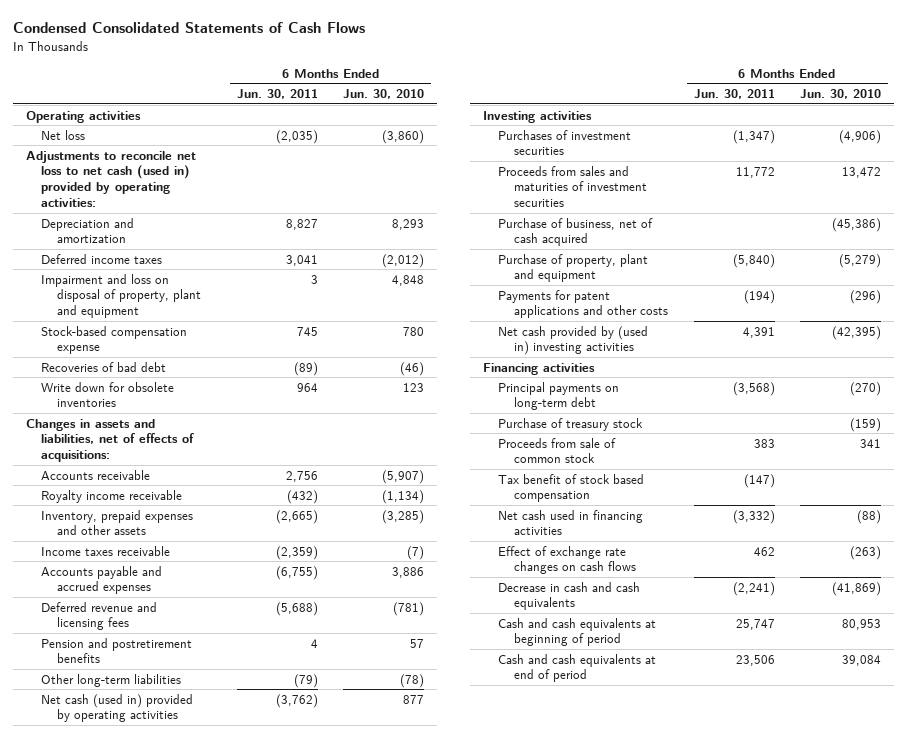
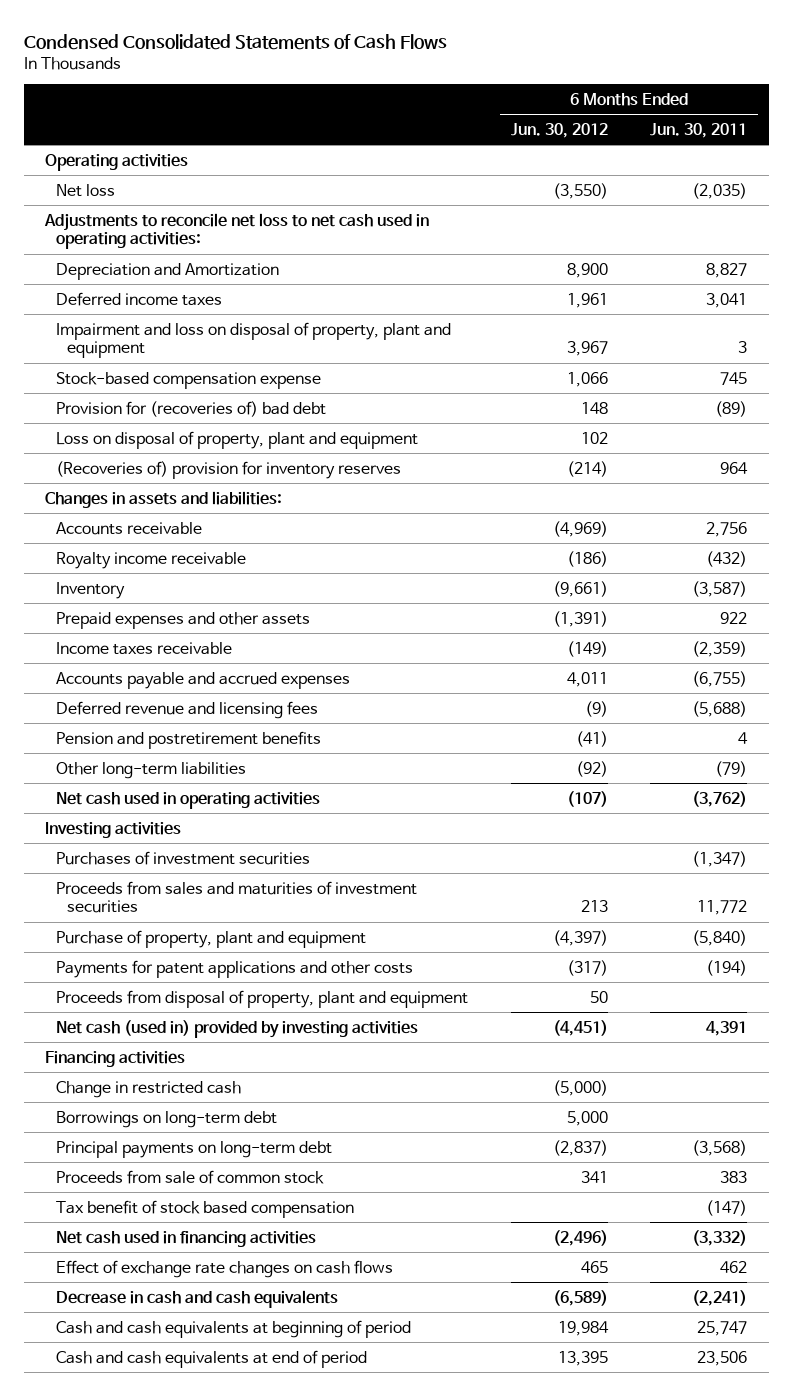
- | 6 Months Ended Jun. 30, 2011 | 6 Months Ended Jun. 30, 2010
+ | 6 Months Ended Jun. 30, 2012 | 6 Months Ended Jun. 30, 2011
- Adjustments to reconcile net loss to net cash (used in) provided by operating activities:
- Depreciation and amortization | 8,827 | 8,293
+ Adjustments to reconcile net loss to net cash used in operating activities:
+ Depreciation and Amortization | 8,900 | 8,827
- Recoveries of bad debt | (89) | (46)
- Write down for obsolete inventories | 964 | 123
- Changes in assets and liabilities, net of effects of acquisitions:
+ Provision for (recoveries of) bad debt | 148 | (89)
+ Loss on disposal of property, plant and equipment | 102 |
+ (Recoveries of) provision for inventory reserves | (214) | 964
+ Changes in assets and liabilities:
- Inventory, prepaid expenses and other assets | (2,665) | (3,285)
+ Inventory | (9,661) | (3,587)
+ Prepaid expenses and other assets | (1,391) | 922
- Net cash (used in) provided by operating activities | (3,762) | 877
+ Net cash used in operating activities | (107) | (3,762)
- Purchase of business, net of cash acquired | | (45,386)
- Net cash provided by (used in) investing activities | 4,391 | (42,395)
+ Proceeds from disposal of property, plant and equipment | 50 |
+ Net cash (used in) provided by investing activities | (4,451) | 4,391
+ Change in restricted cash | (5,000) |
+ Borrowings on long-term debt | 5,000 |
- Purchase of treasury stock | | (159)

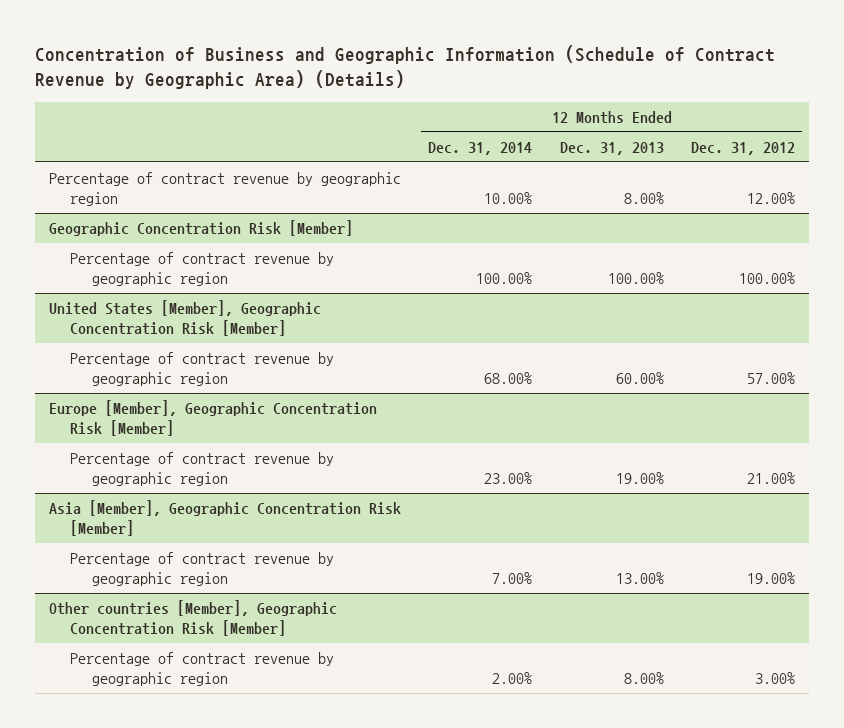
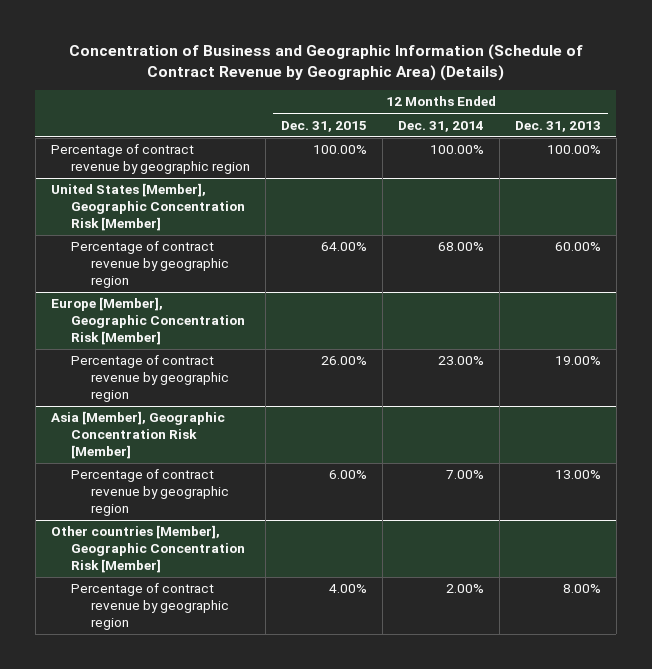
- | 12 Months Ended Dec. 31, 2014 | 12 Months Ended Dec. 31, 2013 | 12 Months Ended Dec. 31, 2012
+ | 12 Months Ended Dec. 31, 2015 | 12 Months Ended Dec. 31, 2014 | 12 Months Ended Dec. 31, 2013
- Percentage of contract revenue by geographic region | 10.00% | 8.00% | 12.00%
- Geographic Concentration Risk [Member]

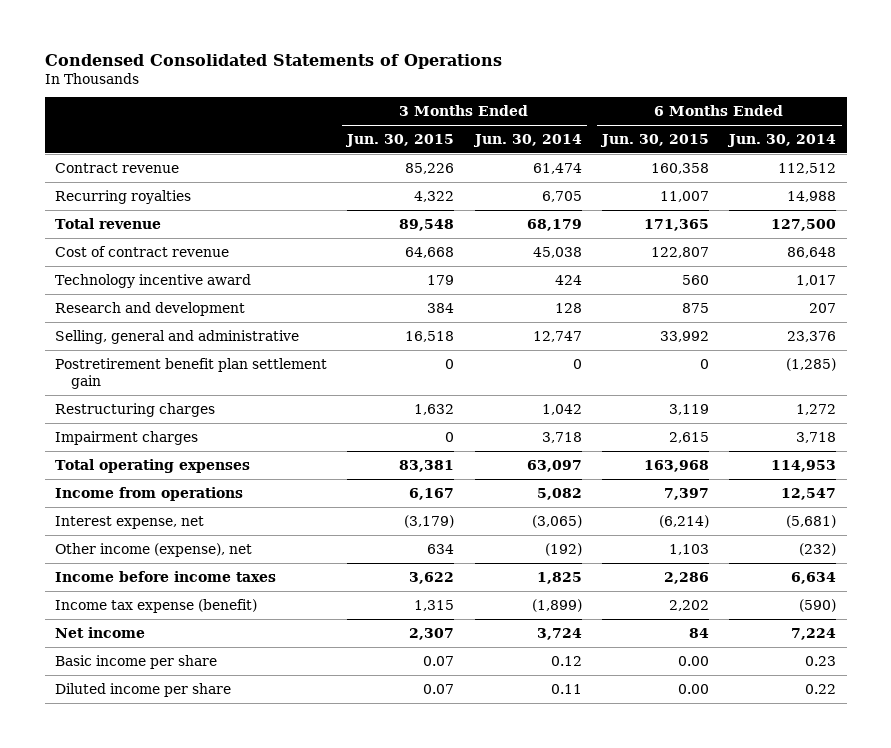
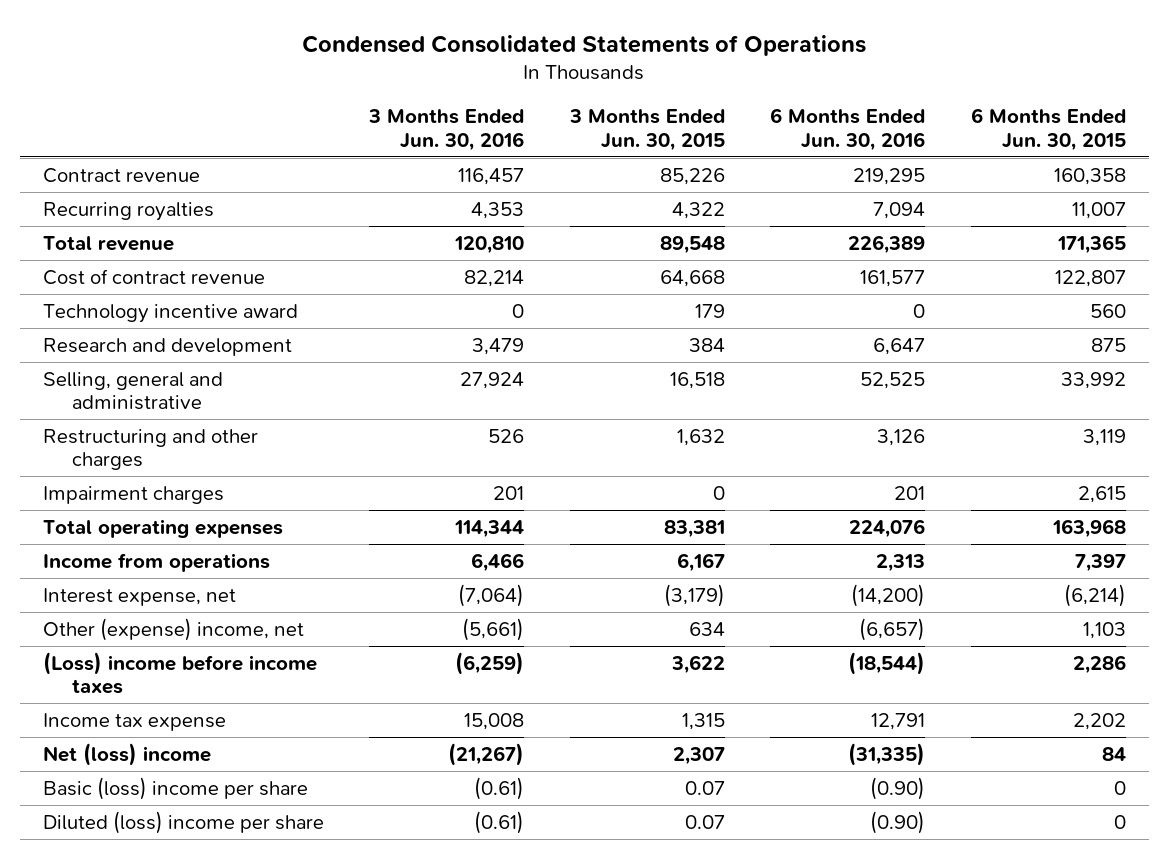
- | 3 Months Ended Jun. 30, 2015 | 3 Months Ended Jun. 30, 2014 | 6 Months Ended Jun. 30, 2015 | 6 Months Ended Jun. 30, 2014
+ | 3 Months Ended Jun. 30, 2016 | 3 Months Ended Jun. 30, 2015 | 6 Months Ended Jun. 30, 2016 | 6 Months Ended Jun. 30, 2015
- Postretirement benefit plan settlement gain | 0 | 0 | 0 | (1,285)
- Restructuring charges | 1,632 | 1,042 | 3,119 | 1,272
+ Restructuring and other charges | 526 | 1,632 | 3,126 | 3,119
- Other income (expense), net | 634 | (192) | 1,103 | (232)
- Income before income taxes | 3,622 | 1,825 | 2,286 | 6,634
- Income tax expense (benefit) | 1,315 | (1,899) | 2,202 | (590)
- Net income | 2,307 | 3,724 | 84 | 7,224
- Basic income per share | 0.07 | 0.12 | 0.00 | 0.23
- Diluted income per share | 0.07 | 0.11 | 0.00 | 0.22
+ Other (expense) income, net | (5,661) | 634 | (6,657) | 1,103
+ (Loss) income before income taxes | (6,259) | 3,622 | (18,544) | 2,286
+ Income tax expense | 15,008 | 1,315 | 12,791 | 2,202
+ Net (loss) income | (21,267) | 2,307 | (31,335) | 84
+ Basic (loss) income per share | (0.61) | 0.07 | (0.90) | 0
+ Diluted (loss) income per share | (0.61) | 0.07 | (0.90) | 0

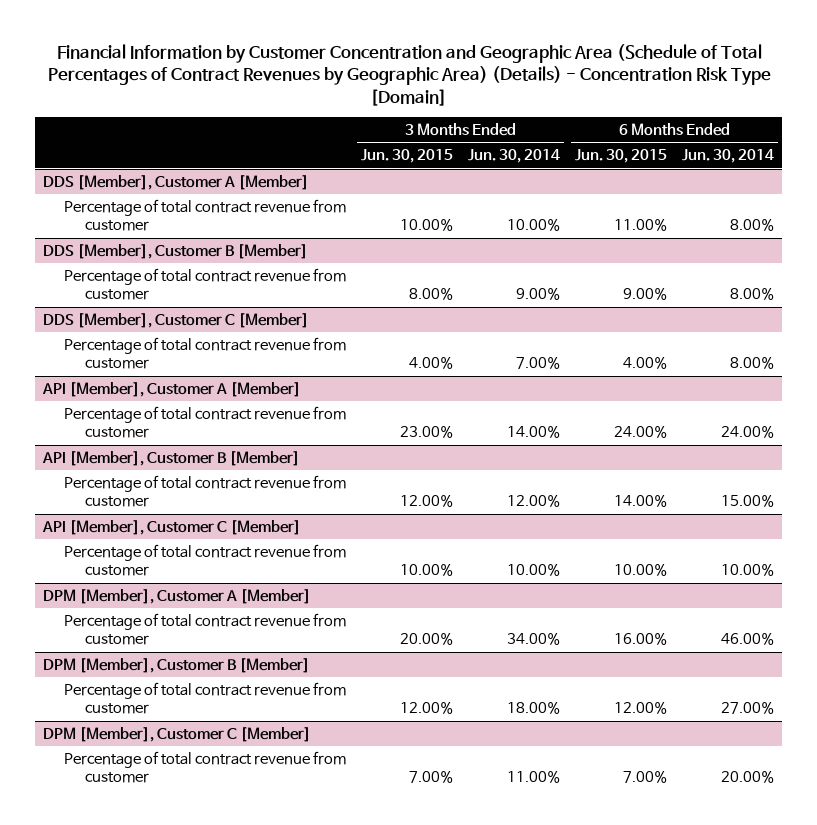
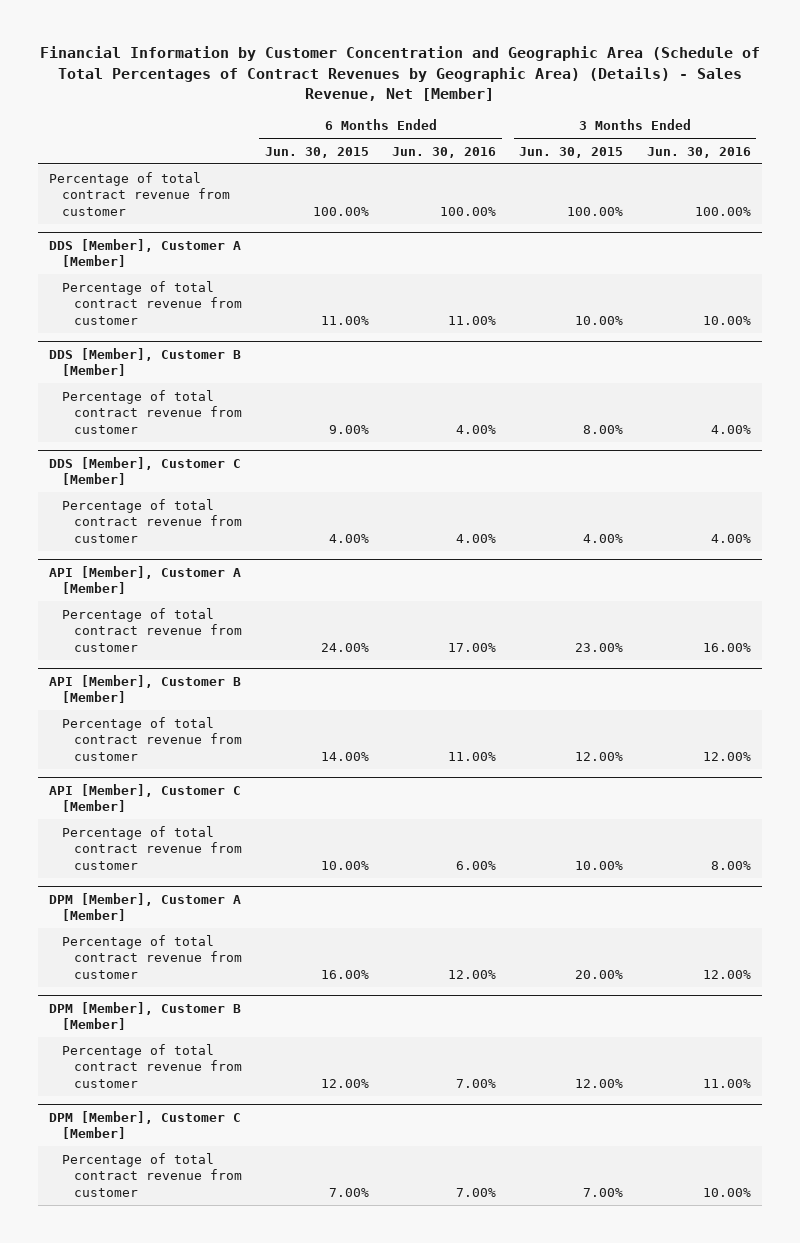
- Financial Information by Customer Concentration and Geographic Area (Schedule of Total Percentages of Contract Revenues by Geographic Area) (Details) - Concentration Risk Type [Domain]
+ Financial Information by Customer Concentration and Geographic Area (Schedule of Total Percentages of Contract Revenues by Geographic Area) (Details) - Sales Revenue, Net [Member]
- | 3 Months Ended Jun. 30, 2015 | 3 Months Ended Jun. 30, 2014 | 6 Months Ended Jun. 30, 2015 | 6 Months Ended Jun. 30, 2014
+ | 6 Months Ended Jun. 30, 2015 | 6 Months Ended Jun. 30, 2016 | 3 Months Ended Jun. 30, 2015 | 3 Months Ended Jun. 30, 2016
+ Percentage of total contract revenue from customer | 100.00% | 100.00% | 100.00% | 100.00%

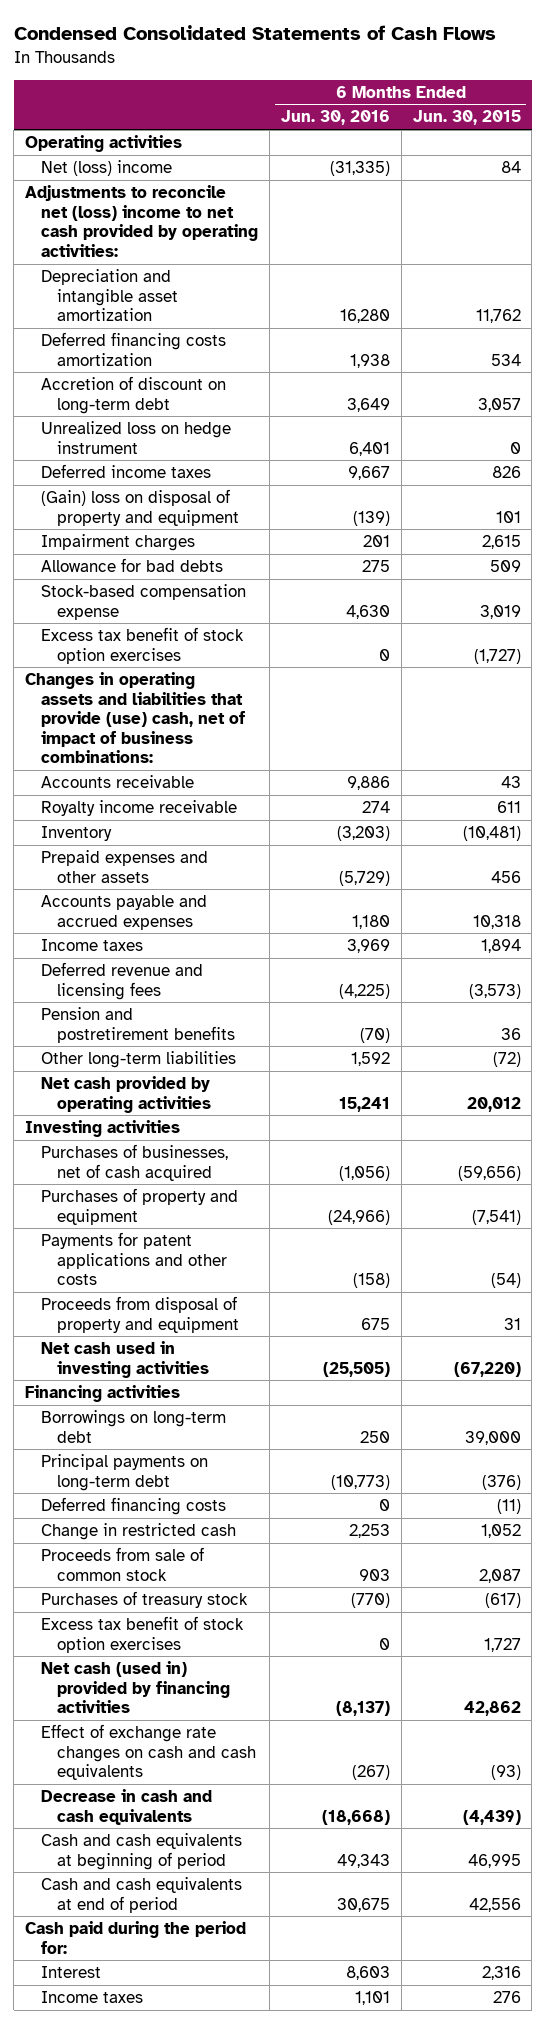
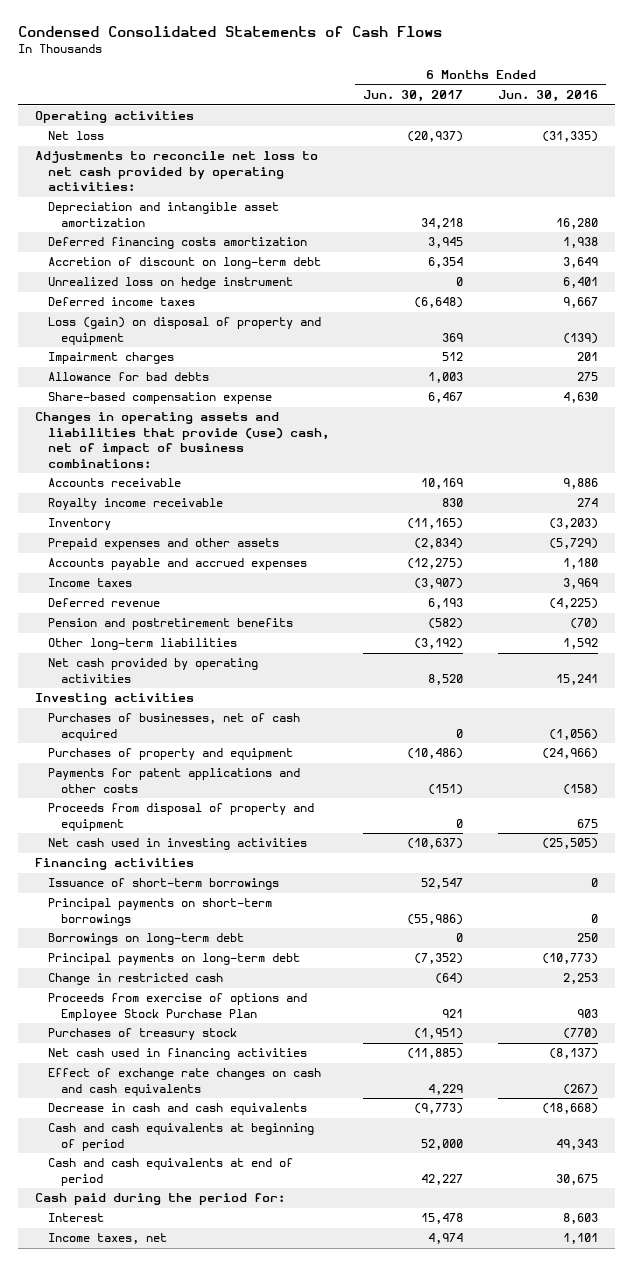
- | 6 Months Ended Jun. 30, 2016 | 6 Months Ended Jun. 30, 2015
+ | 6 Months Ended Jun. 30, 2017 | 6 Months Ended Jun. 30, 2016
- Net (loss) income | (31,335) | 84
- Adjustments to reconcile net (loss) income to net cash provided by operating activities:
+ Net loss | (20,937) | (31,335)
+ Adjustments to reconcile net loss to net cash provided by operating activities:
- (Gain) loss on disposal of property and equipment | (139) | 101
+ Loss (gain) on disposal of property and equipment | 369 | (139)
- Stock-based compensation expense | 4,630 | 3,019
- Excess tax benefit of stock option exercises | 0 | (1,727)
+ Share-based compensation expense | 6,467 | 4,630
- Deferred revenue and licensing fees | (4,225) | (3,573)
+ Deferred revenue | 6,193 | (4,225)
+ Issuance of short-term borrowings | 52,547 | 0
+ Principal payments on short-term borrowings | (55,986) | 0
- Deferred financing costs | 0 | (11)
- Proceeds from sale of common stock | 903 | 2,087
+ Proceeds from exercise of options and Employee Stock Purchase Plan | 921 | 903
- Excess tax benefit of stock option exercises | 0 | 1,727
- Net cash (used in) provided by financing activities | (8,137) | 42,862
+ Net cash used in financing activities | (11,885) | (8,137)
- Income taxes | 1,101 | 276
+ Income taxes, net | 4,974 | 1,101

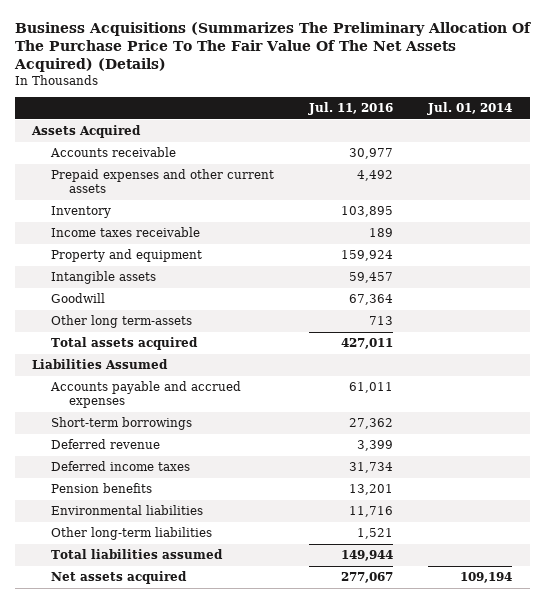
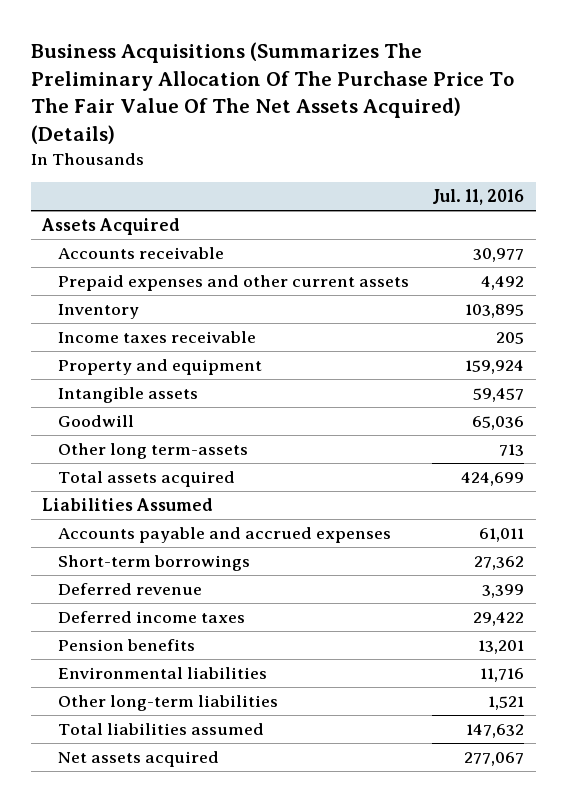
- | Jul. 11, 2016 | Jul. 01, 2014
+ | Jul. 11, 2016
- Income taxes receivable | 189 |
+ Income taxes receivable | 205
- Goodwill | 67,364 |
+ Goodwill | 65,036
- Total assets acquired | 427,011 |
+ Total assets acquired | 424,699
- Deferred income taxes | 31,734 |
+ Deferred income taxes | 29,422
- Total liabilities assumed | 149,944 |
+ Total liabilities assumed | 147,632

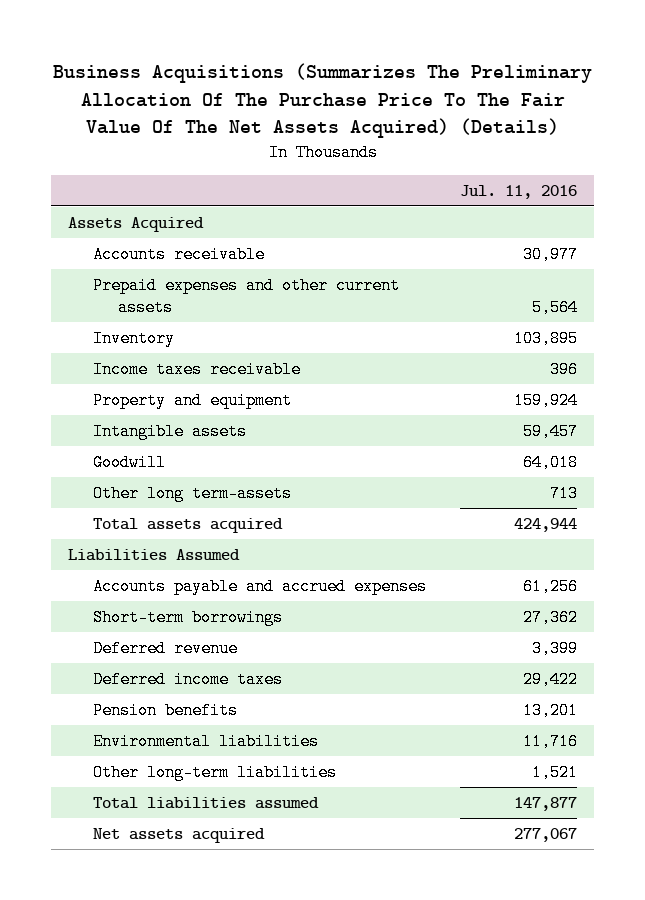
- Prepaid expenses and other current assets | 4,492
+ Prepaid expenses and other current assets | 5,564
- Income taxes receivable | 205
+ Income taxes receivable | 396
- Goodwill | 65,036
+ Goodwill | 64,018
- Total assets acquired | 424,699
+ Total assets acquired | 424,944
- Accounts payable and accrued expenses | 61,011
+ Accounts payable and accrued expenses | 61,256
- Total liabilities assumed | 147,632
+ Total liabilities assumed | 147,877

